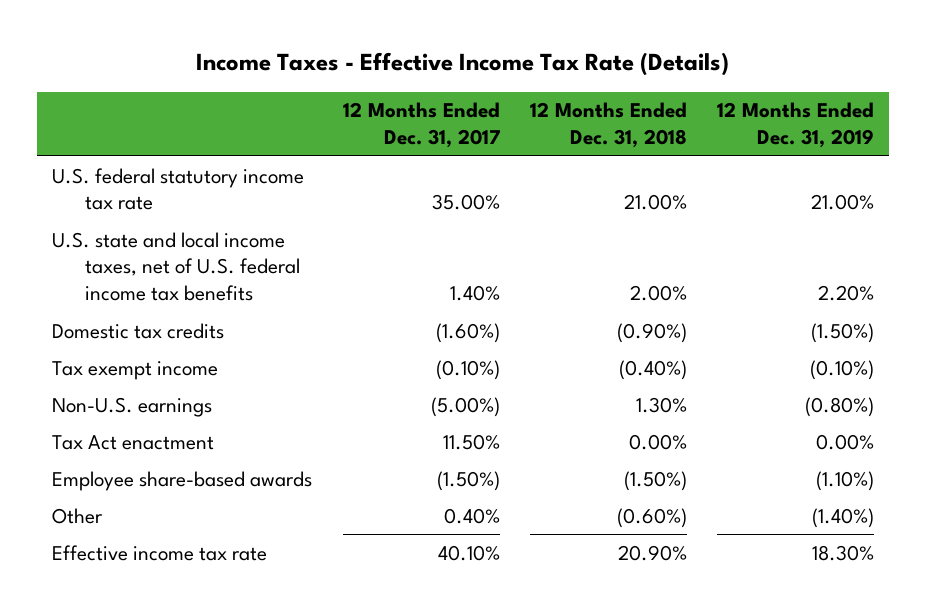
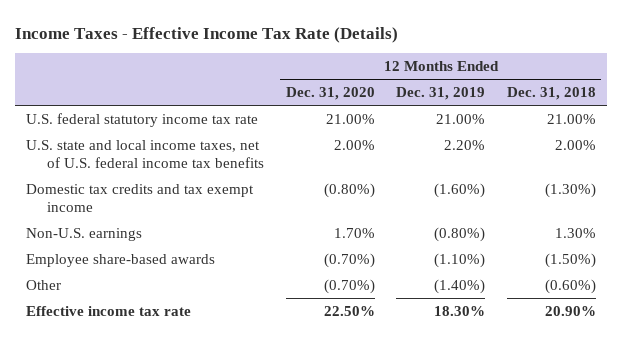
- | 12 Months Ended Dec. 31, 2017 | 12 Months Ended Dec. 31, 2018 | 12 Months Ended Dec. 31, 2019
+ | 12 Months Ended Dec. 31, 2020 | 12 Months Ended Dec. 31, 2019 | 12 Months Ended Dec. 31, 2018
- Domestic tax credits | (1.60%) | (0.90%) | (1.50%)
- Tax exempt income | (0.10%) | (0.40%) | (0.10%)
+ Domestic tax credits and tax exempt income | (0.80%) | (1.60%) | (1.30%)
- Tax Act enactment | 11.50% | 0.00% | 0.00%

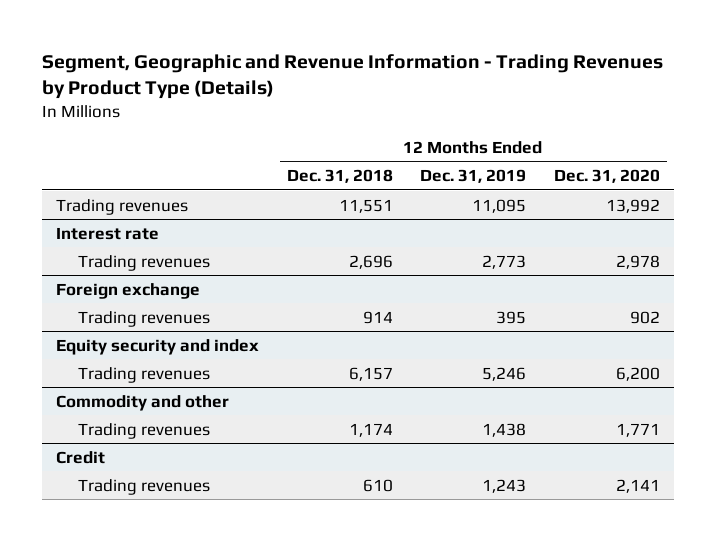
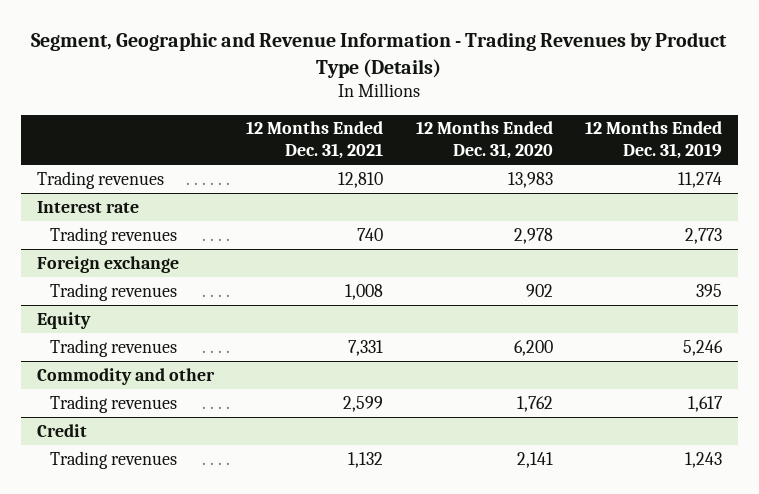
- | 12 Months Ended Dec. 31, 2018 | 12 Months Ended Dec. 31, 2019 | 12 Months Ended Dec. 31, 2020
+ | 12 Months Ended Dec. 31, 2021 | 12 Months Ended Dec. 31, 2020 | 12 Months Ended Dec. 31, 2019
- Trading revenues | 11,551 | 11,095 | 13,992
+ Trading revenues | 12,810 | 13,983 | 11,274
- Equity security and index
+ Equity
@ Commodity and other
- Trading revenues | 1,174 | 1,438 | 1,771
+ Trading revenues | 2,599 | 1,762 | 1,617

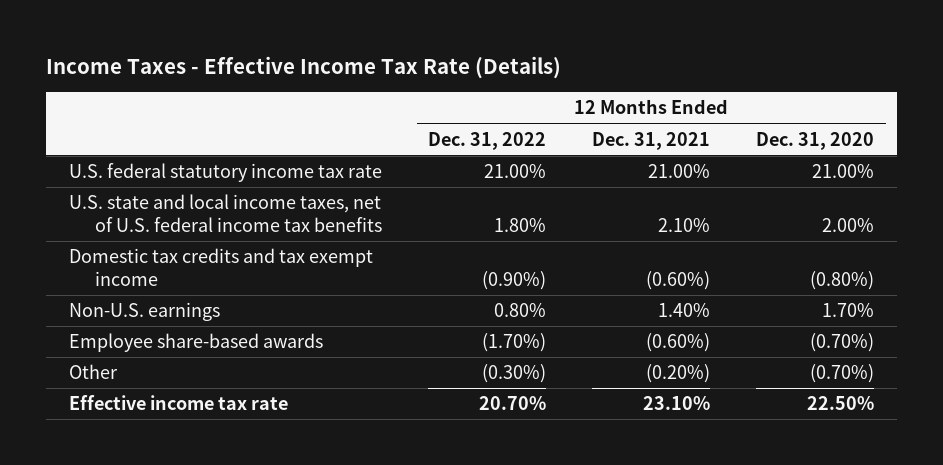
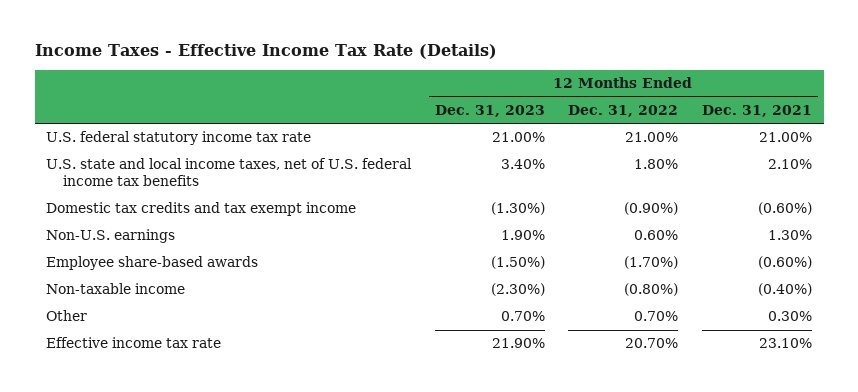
- | 12 Months Ended Dec. 31, 2022 | 12 Months Ended Dec. 31, 2021 | 12 Months Ended Dec. 31, 2020
+ | 12 Months Ended Dec. 31, 2023 | 12 Months Ended Dec. 31, 2022 | 12 Months Ended Dec. 31, 2021
- Non-U.S. earnings | 0.80% | 1.40% | 1.70%
+ Non-U.S. earnings | 1.90% | 0.60% | 1.30%
- Other | (0.30%) | (0.20%) | (0.70%)
+ Non-taxable income | (2.30%) | (0.80%) | (0.40%)
+ Other | 0.70% | 0.70% | 0.30%

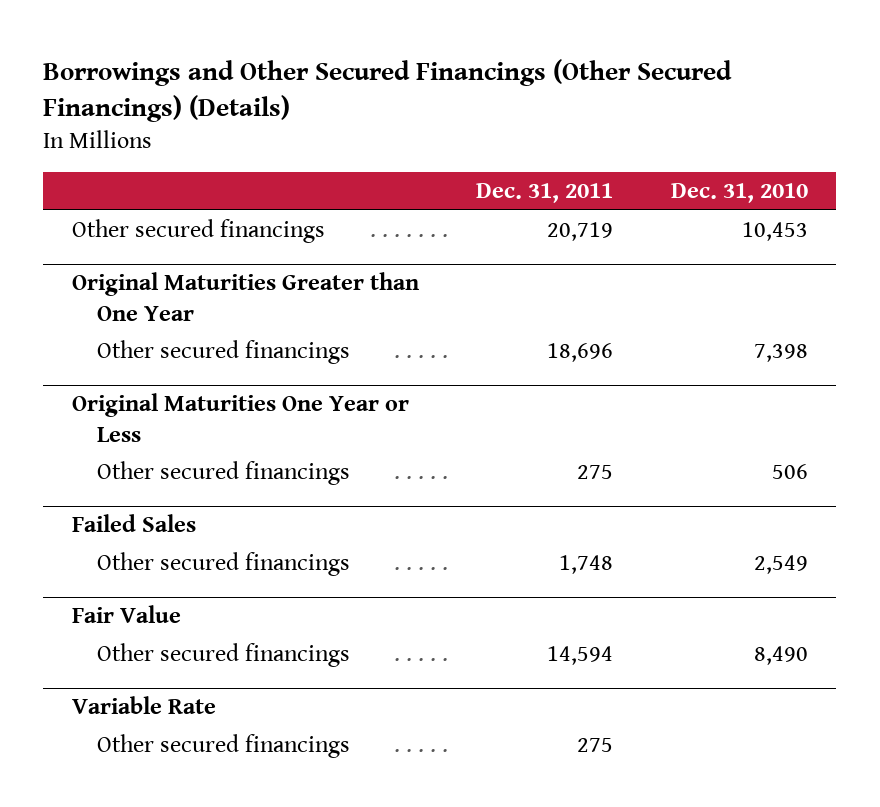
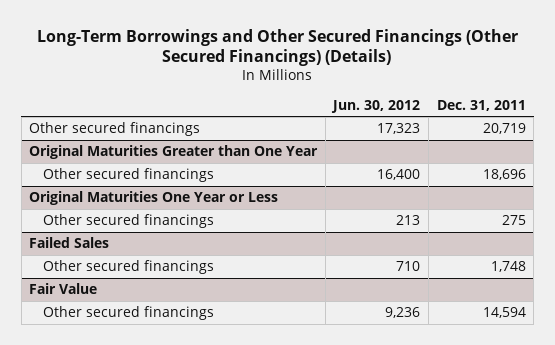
- Borrowings and Other Secured Financings (Other Secured Financings) (Details)
+ Long-Term Borrowings and Other Secured Financings (Other Secured Financings) (Details)
- | Dec. 31, 2011 | Dec. 31, 2010
+ | Jun. 30, 2012 | Dec. 31, 2011
- Variable Rate
- Other secured financings | 275 |

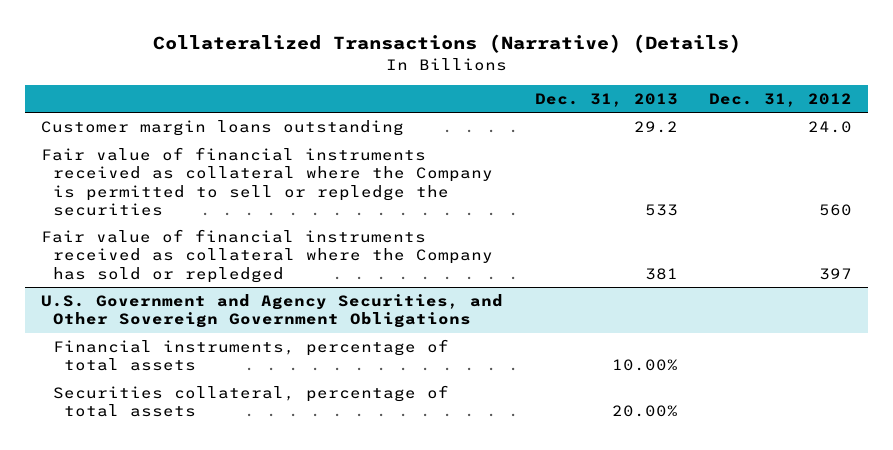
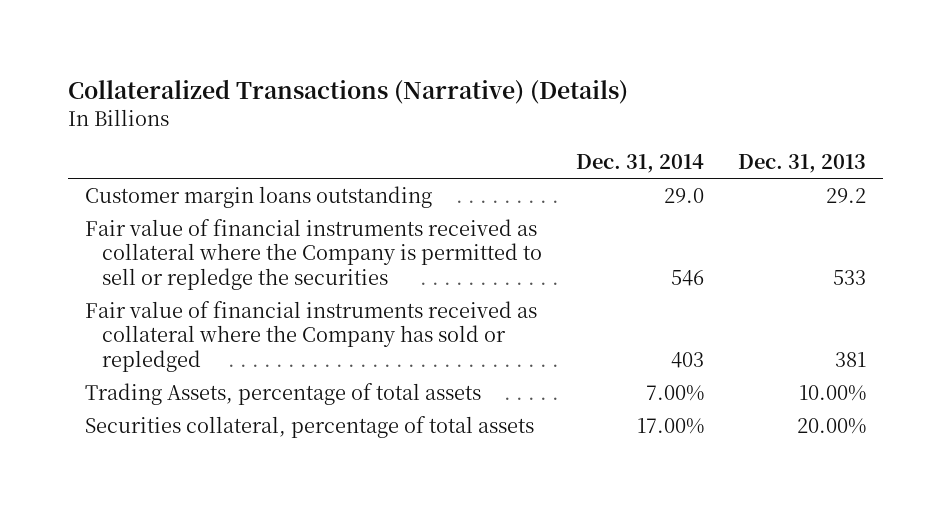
- | Dec. 31, 2013 | Dec. 31, 2012
+ | Dec. 31, 2014 | Dec. 31, 2013
- U.S. Government and Agency Securities, and Other Sovereign Government Obligations
- Financial instruments, percentage of total assets | 10.00% |
+ Trading Assets, percentage of total assets | 7.00% | 10.00%

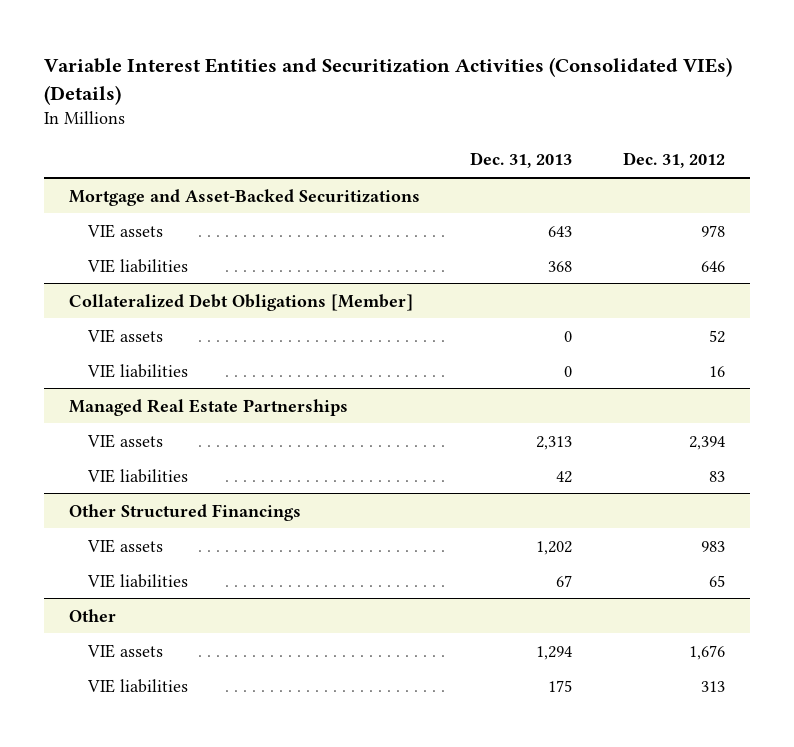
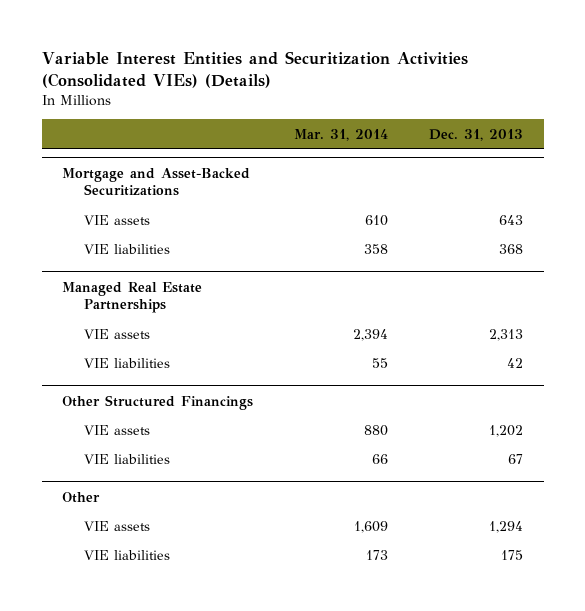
- | Dec. 31, 2013 | Dec. 31, 2012
+ | Mar. 31, 2014 | Dec. 31, 2013
- Collateralized Debt Obligations [Member]
- VIE assets | 0 | 52
- VIE liabilities | 0 | 16

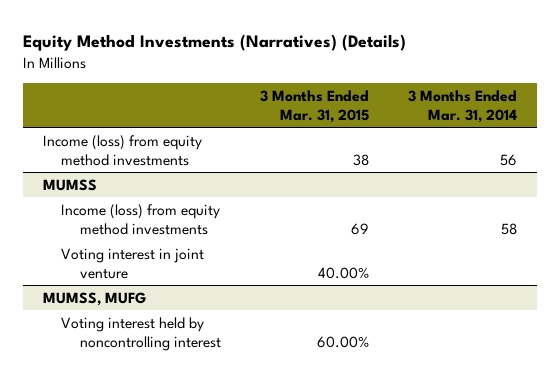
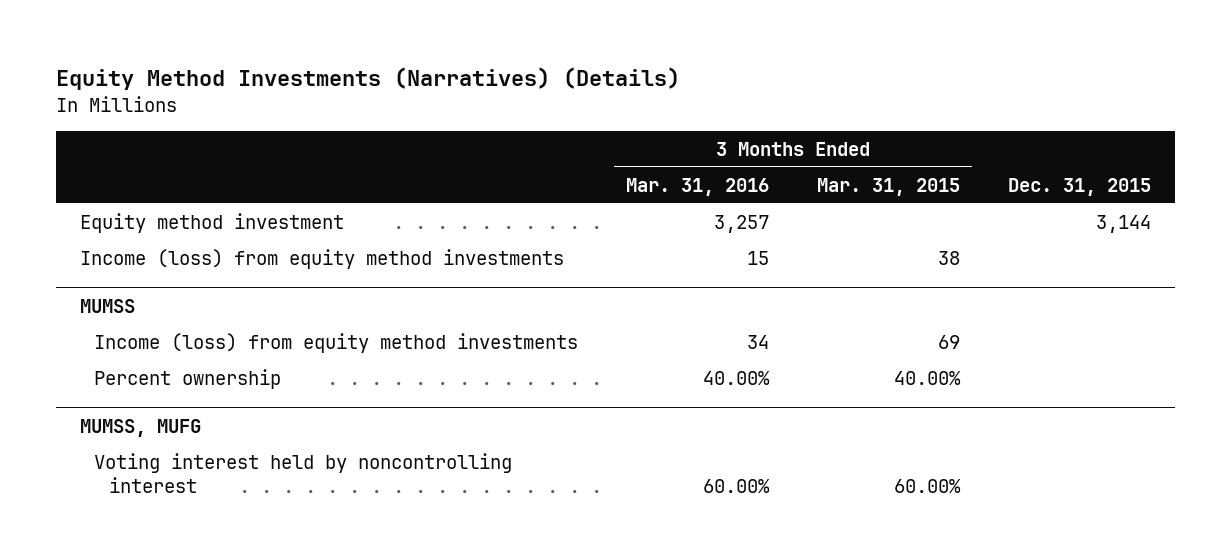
- | 3 Months Ended Mar. 31, 2015 | 3 Months Ended Mar. 31, 2014
+ | 3 Months Ended Mar. 31, 2016 | 3 Months Ended Mar. 31, 2015 | Dec. 31, 2015
+ Equity method investment | 3,257 | | 3,144
@ MUMSS
- Voting interest in joint venture | 40.00% |
+ Percent ownership | 40.00% | 40.00% |

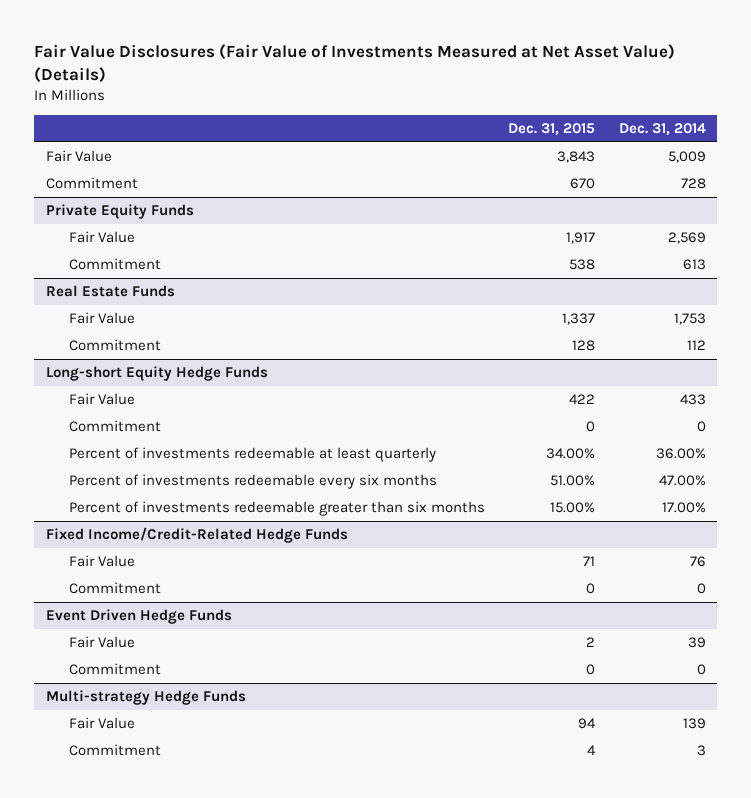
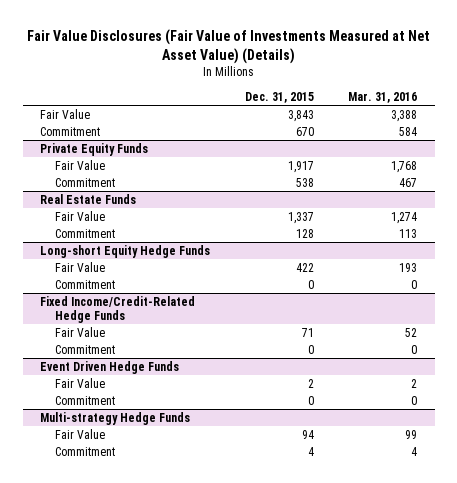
- | Dec. 31, 2015 | Dec. 31, 2014
+ | Dec. 31, 2015 | Mar. 31, 2016
@ Long-short Equity Hedge Funds
- Percent of investments redeemable at least quarterly | 34.00% | 36.00%
- Percent of investments redeemable every six months | 51.00% | 47.00%
- Percent of investments redeemable greater than six months | 15.00% | 17.00%

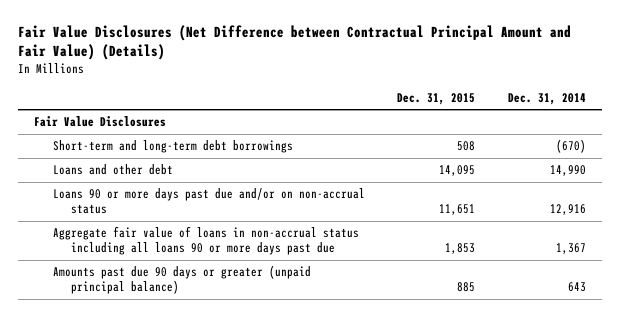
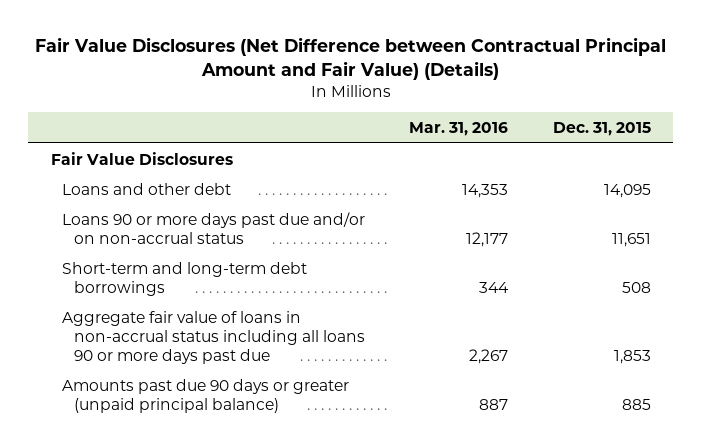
- | Dec. 31, 2015 | Dec. 31, 2014
+ | Mar. 31, 2016 | Dec. 31, 2015
moved down: Short-term and long-term debt borrowings | 344 | 508

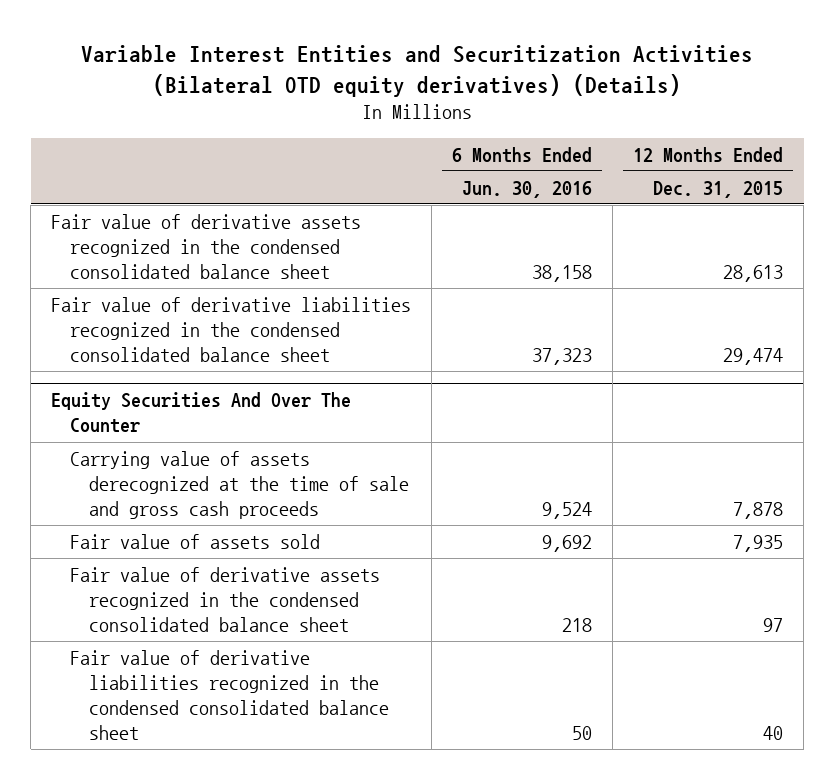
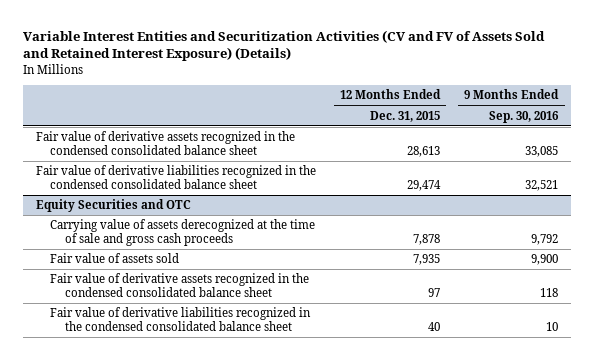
- Variable Interest Entities and Securitization Activities (Bilateral OTD equity derivatives) (Details)
+ Variable Interest Entities and Securitization Activities (CV and FV of Assets Sold and Retained Interest Exposure) (Details)
- | 6 Months Ended Jun. 30, 2016 | 12 Months Ended Dec. 31, 2015
+ | 12 Months Ended Dec. 31, 2015 | 9 Months Ended Sep. 30, 2016
- Equity Securities And Over The Counter
+ Equity Securities and OTC

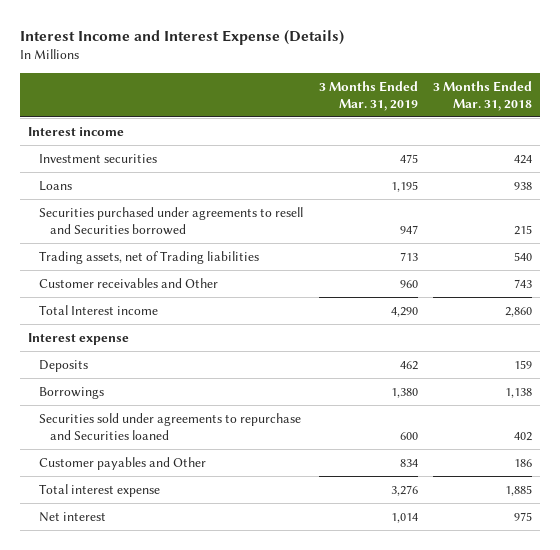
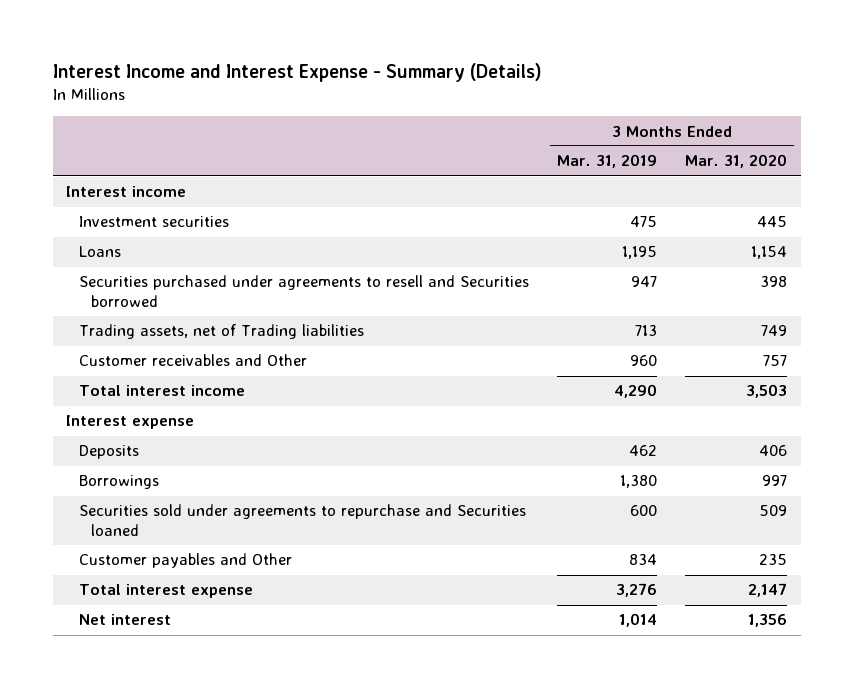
- Interest Income and Interest Expense (Details)
+ Interest Income and Interest Expense - Summary (Details)
- | 3 Months Ended Mar. 31, 2019 | 3 Months Ended Mar. 31, 2018
+ | 3 Months Ended Mar. 31, 2019 | 3 Months Ended Mar. 31, 2020
- Total Interest income | 4,290 | 2,860
+ Total interest income | 4,290 | 3,503

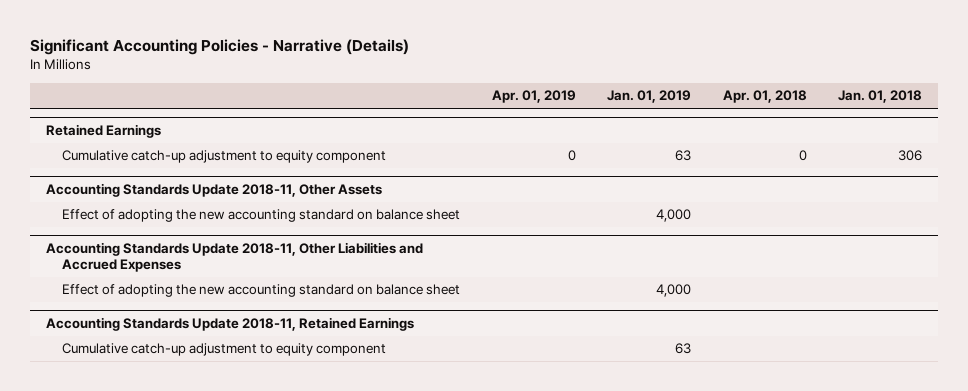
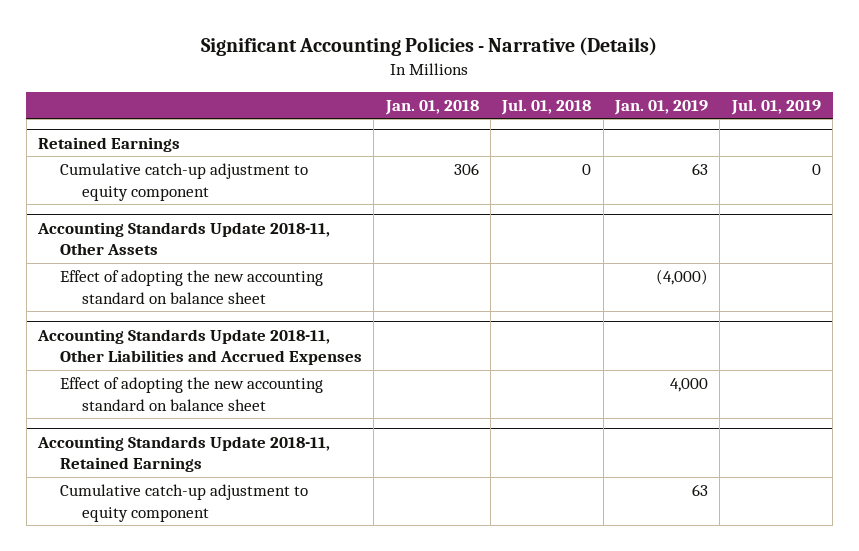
- | Apr. 01, 2019 | Jan. 01, 2019 | Apr. 01, 2018 | Jan. 01, 2018
+ | Jan. 01, 2018 | Jul. 01, 2018 | Jan. 01, 2019 | Jul. 01, 2019
@ Accounting Standards Update 2018-11, Other Assets
- Effect of adopting the new accounting standard on balance sheet | | 4,000 | |
+ Effect of adopting the new accounting standard on balance sheet | | | (4,000) |

